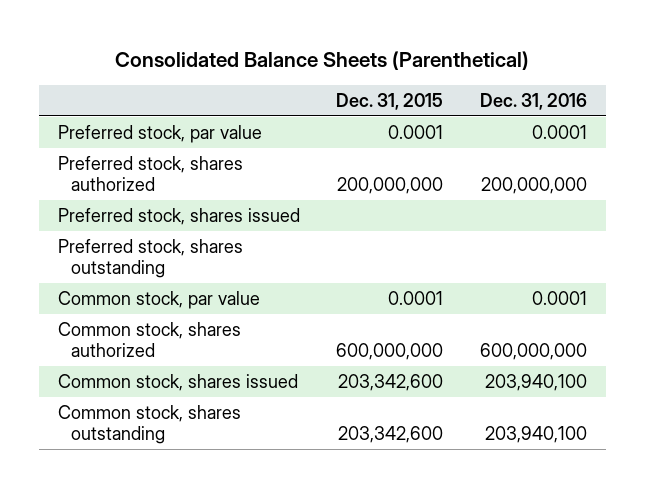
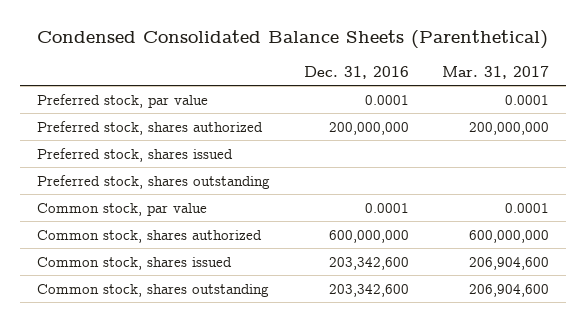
- Consolidated Balance Sheets (Parenthetical)
+ Condensed Consolidated Balance Sheets (Parenthetical)
- | Dec. 31, 2015 | Dec. 31, 2016
+ | Dec. 31, 2016 | Mar. 31, 2017
- Common stock, shares issued | 203,342,600 | 203,940,100
- Common stock, shares outstanding | 203,342,600 | 203,940,100
+ Common stock, shares issued | 203,342,600 | 206,904,600
+ Common stock, shares outstanding | 203,342,600 | 206,904,600

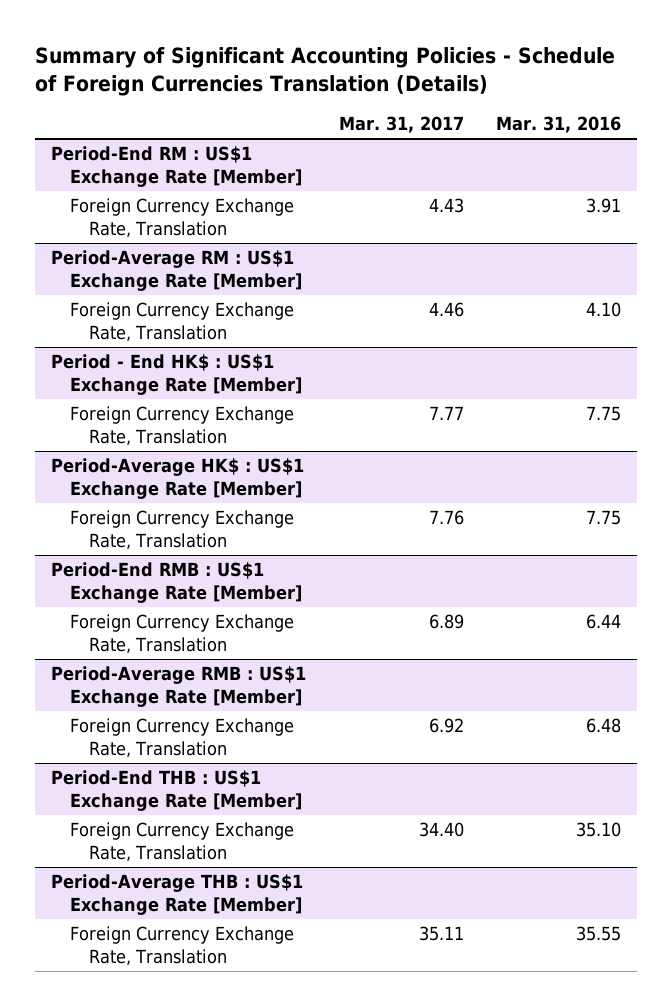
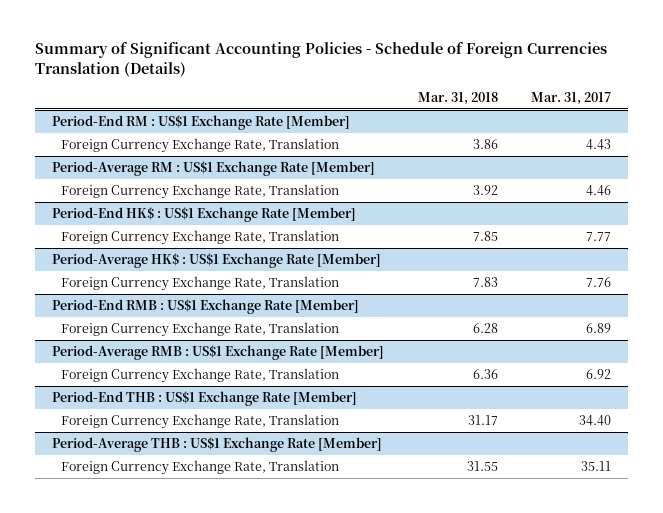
- | Mar. 31, 2017 | Mar. 31, 2016
+ | Mar. 31, 2018 | Mar. 31, 2017
- Period - End HK$ : US$1 Exchange Rate [Member]
+ Period-End HK$ : US$1 Exchange Rate [Member]

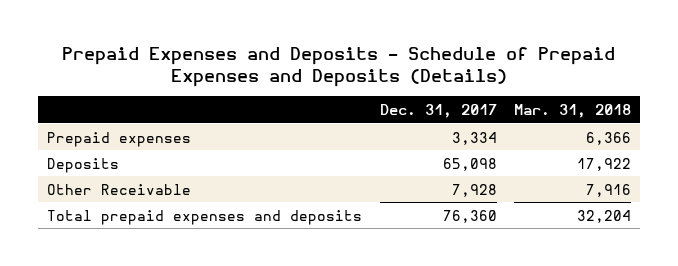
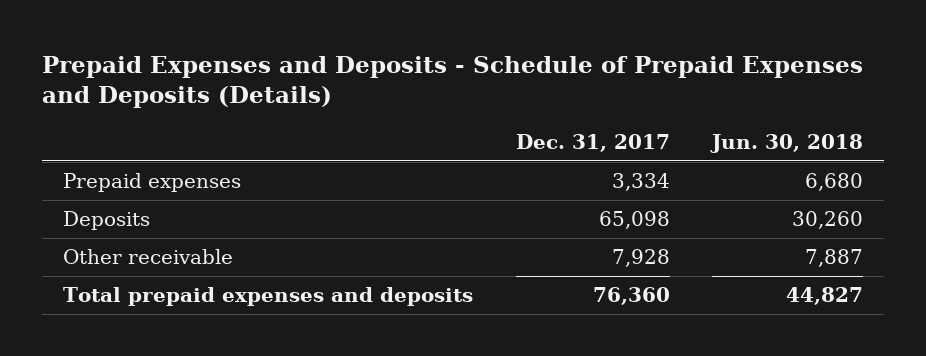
- | Dec. 31, 2017 | Mar. 31, 2018
+ | Dec. 31, 2017 | Jun. 30, 2018
- Other Receivable | 7,928 | 7,916
+ Other receivable | 7,928 | 7,887

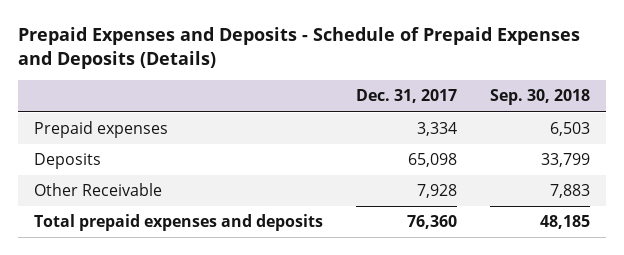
- | Dec. 31, 2017 | Jun. 30, 2018
+ | Dec. 31, 2017 | Sep. 30, 2018
- Other receivable | 7,928 | 7,887
+ Other Receivable | 7,928 | 7,883

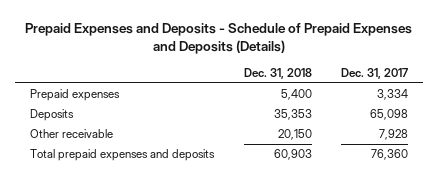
- | Dec. 31, 2017 | Sep. 30, 2018
+ | Dec. 31, 2018 | Dec. 31, 2017
- Other Receivable | 7,928 | 7,883
+ Other receivable | 20,150 | 7,928

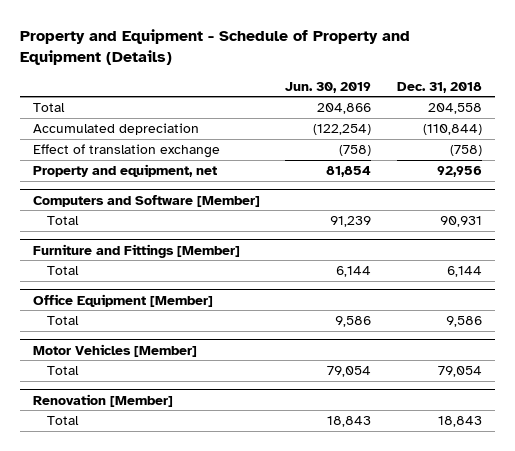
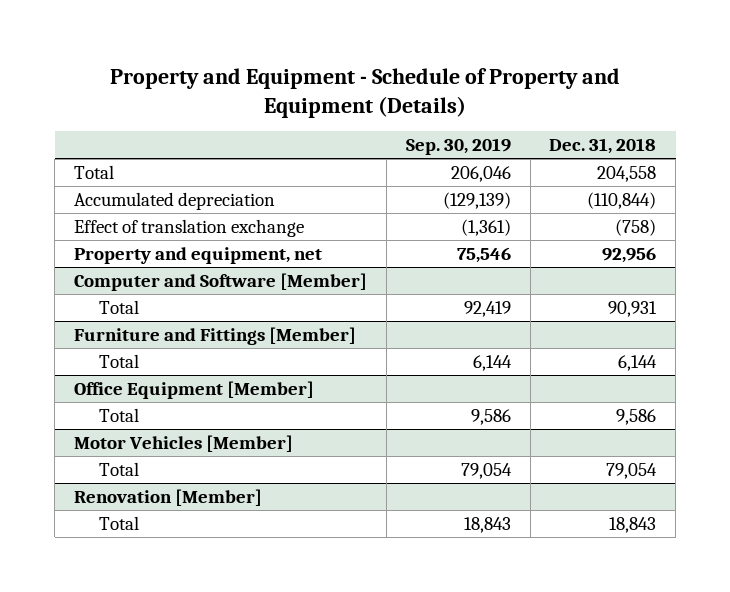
- | Jun. 30, 2019 | Dec. 31, 2018
+ | Sep. 30, 2019 | Dec. 31, 2018
- Computers and Software [Member]
+ Computer and Software [Member]

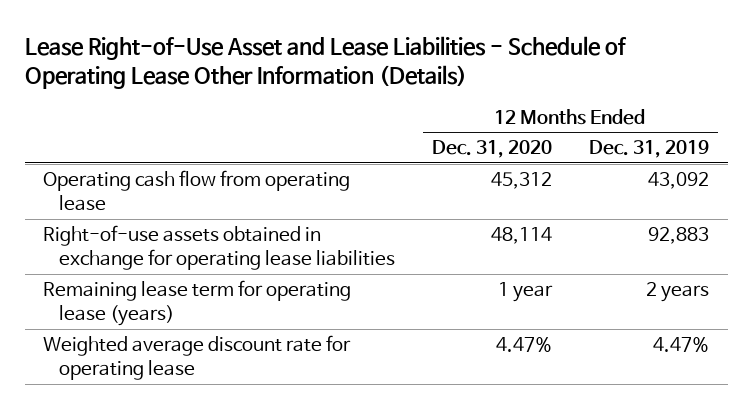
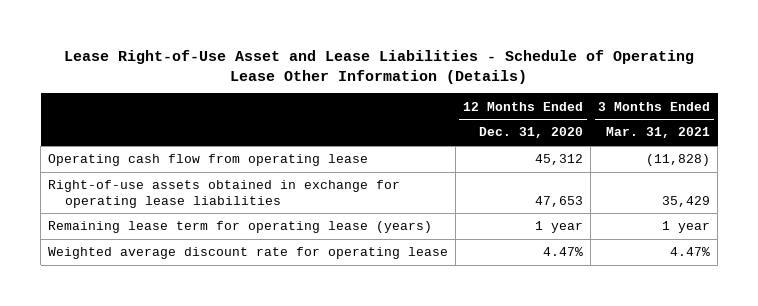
- | 12 Months Ended Dec. 31, 2020 | 12 Months Ended Dec. 31, 2019
+ | 12 Months Ended Dec. 31, 2020 | 3 Months Ended Mar. 31, 2021
- Right-of-use assets obtained in exchange for operating lease liabilities | 48,114 | 92,883
+ Right-of-use assets obtained in exchange for operating lease liabilities | 47,653 | 35,429

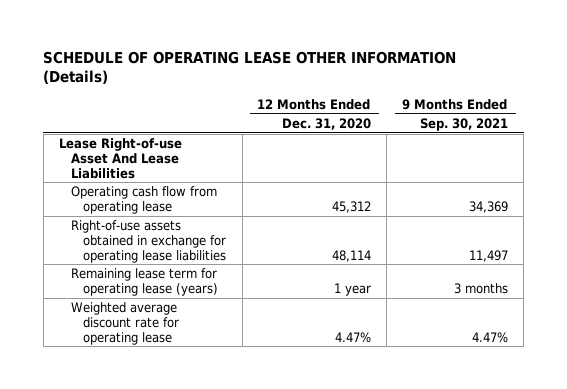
- Lease Right-of-Use Asset and Lease Liabilities - Schedule of Operating Lease Other Information (Details)
+ SCHEDULE OF OPERATING LEASE OTHER INFORMATION (Details)
- | 12 Months Ended Dec. 31, 2020 | 3 Months Ended Mar. 31, 2021
+ | 12 Months Ended Dec. 31, 2020 | 9 Months Ended Sep. 30, 2021
+ Lease Right-of-use Asset And Lease Liabilities
- Right-of-use assets obtained in exchange for operating lease liabilities | 47,653 | 35,429
+ Right-of-use assets obtained in exchange for operating lease liabilities | 48,114 | 11,497

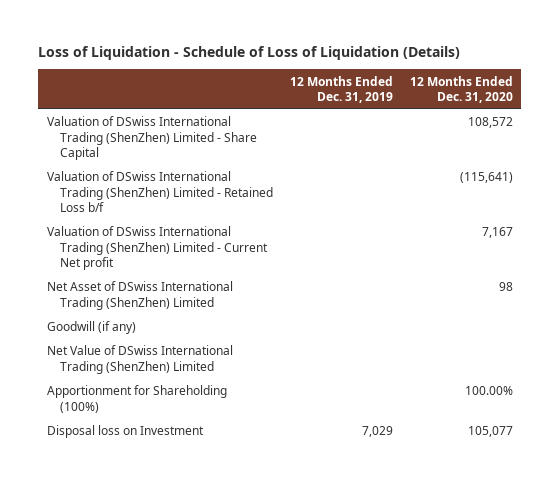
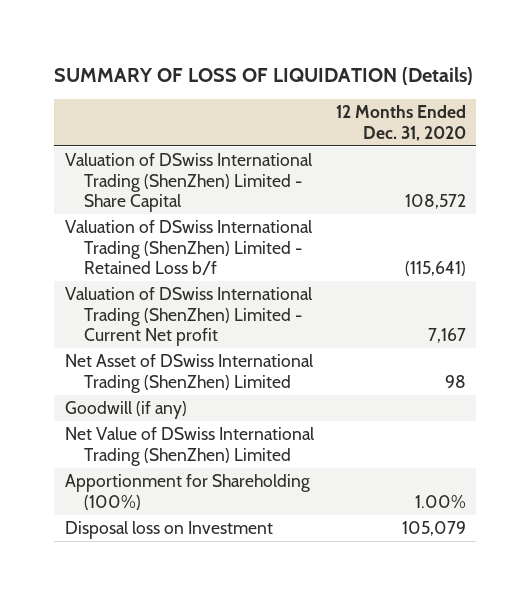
- Loss of Liquidation - Schedule of Loss of Liquidation (Details)
+ SUMMARY OF LOSS OF LIQUIDATION (Details)
- | 12 Months Ended Dec. 31, 2019 | 12 Months Ended Dec. 31, 2020
+ | 12 Months Ended Dec. 31, 2020
- Apportionment for Shareholding (100%) | | 100.00%
- Disposal loss on Investment | 7,029 | 105,077
+ Apportionment for Shareholding (100%) | 1.00%
+ Disposal loss on Investment | 105,079

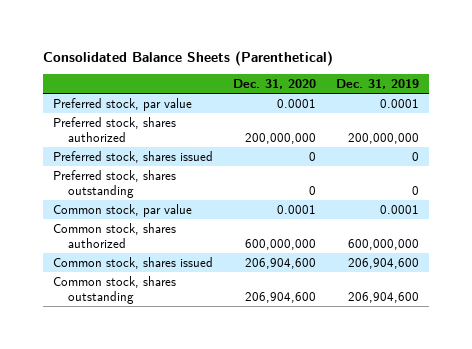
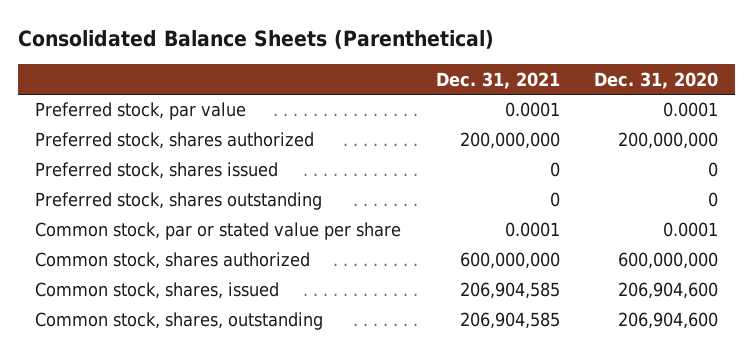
- | Dec. 31, 2020 | Dec. 31, 2019
+ | Dec. 31, 2021 | Dec. 31, 2020
- Common stock, par value | 0.0001 | 0.0001
+ Common stock, par or stated value per share | 0.0001 | 0.0001
- Common stock, shares issued | 206,904,600 | 206,904,600
- Common stock, shares outstanding | 206,904,600 | 206,904,600
+ Common stock, shares, issued | 206,904,585 | 206,904,600
+ Common stock, shares, outstanding | 206,904,585 | 206,904,600

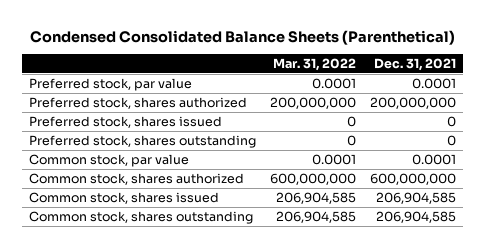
- Consolidated Balance Sheets (Parenthetical)
+ Condensed Consolidated Balance Sheets (Parenthetical)
- | Dec. 31, 2021 | Dec. 31, 2020
+ | Mar. 31, 2022 | Dec. 31, 2021
- Common stock, par or stated value per share | 0.0001 | 0.0001
+ Common stock, par value | 0.0001 | 0.0001
- Common stock, shares, issued | 206,904,585 | 206,904,600
- Common stock, shares, outstanding | 206,904,585 | 206,904,600
+ Common stock, shares issued | 206,904,585 | 206,904,585
+ Common stock, shares outstanding | 206,904,585 | 206,904,585

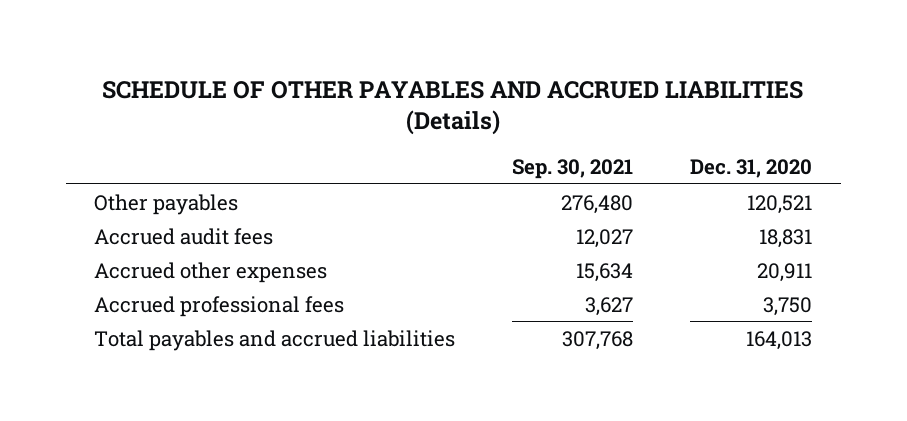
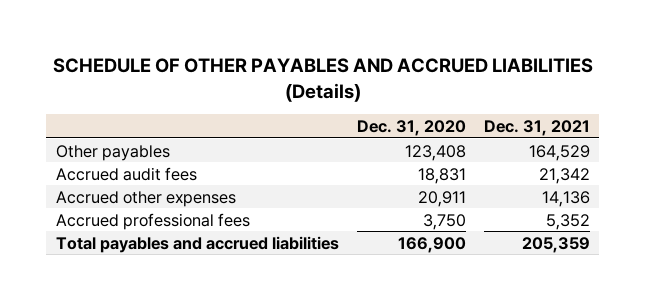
- | Sep. 30, 2021 | Dec. 31, 2020
+ | Dec. 31, 2020 | Dec. 31, 2021
- Other payables | 276,480 | 120,521
+ Other payables | 123,408 | 164,529
- Total payables and accrued liabilities | 307,768 | 164,013
+ Total payables and accrued liabilities | 166,900 | 205,359

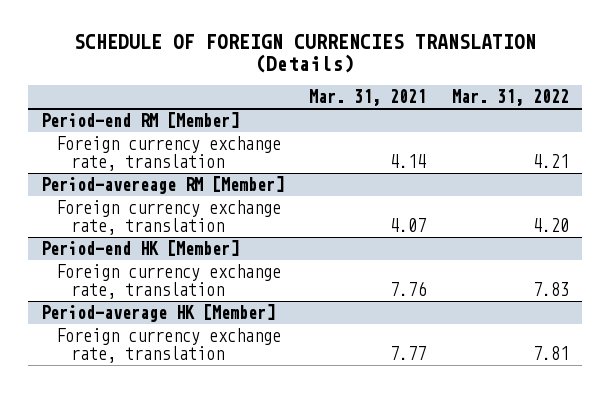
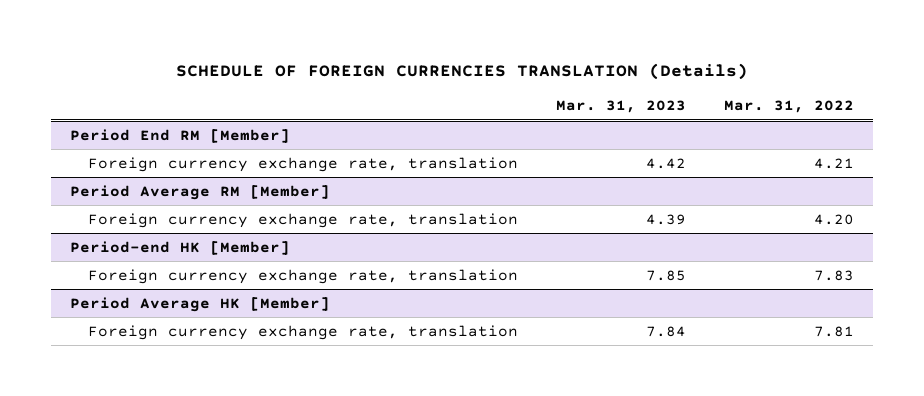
- | Mar. 31, 2021 | Mar. 31, 2022
+ | Mar. 31, 2023 | Mar. 31, 2022
- Period-end RM [Member]
+ Period End RM [Member]
- Period-avereage RM [Member]
+ Period Average RM [Member]
- Period-average HK [Member]
+ Period Average HK [Member]

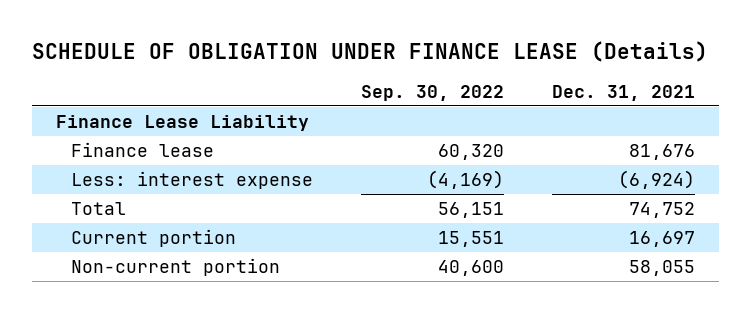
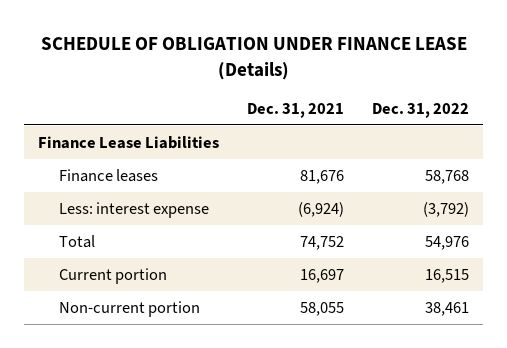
- | Sep. 30, 2022 | Dec. 31, 2021
+ | Dec. 31, 2021 | Dec. 31, 2022
- Finance Lease Liability
- Finance lease | 60,320 | 81,676
+ Finance Lease Liabilities
+ Finance leases | 81,676 | 58,768

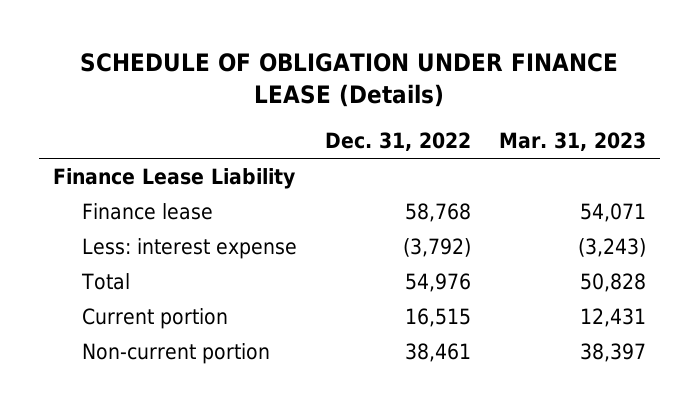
- | Dec. 31, 2021 | Dec. 31, 2022
+ | Dec. 31, 2022 | Mar. 31, 2023
- Finance Lease Liabilities
- Finance leases | 81,676 | 58,768
+ Finance Lease Liability
+ Finance lease | 58,768 | 54,071

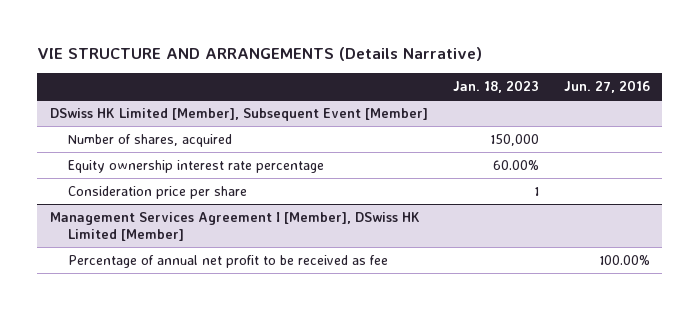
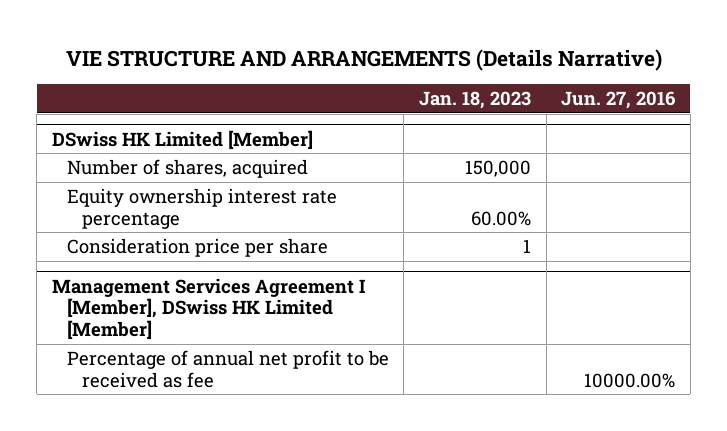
- DSwiss HK Limited [Member], Subsequent Event [Member]
+ DSwiss HK Limited [Member]
@ Management Services Agreement I [Member], DSwiss HK Limited [Member]
- Percentage of annual net profit to be received as fee | | 100.00%
+ Percentage of annual net profit to be received as fee | | 10000.00%

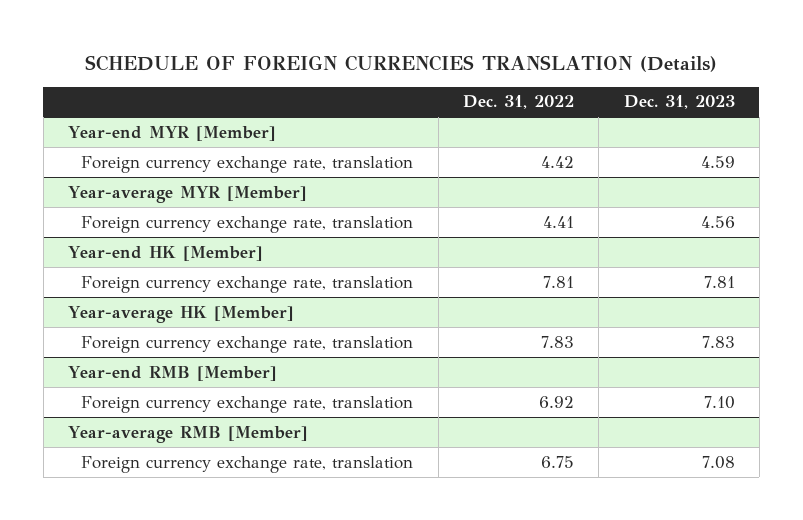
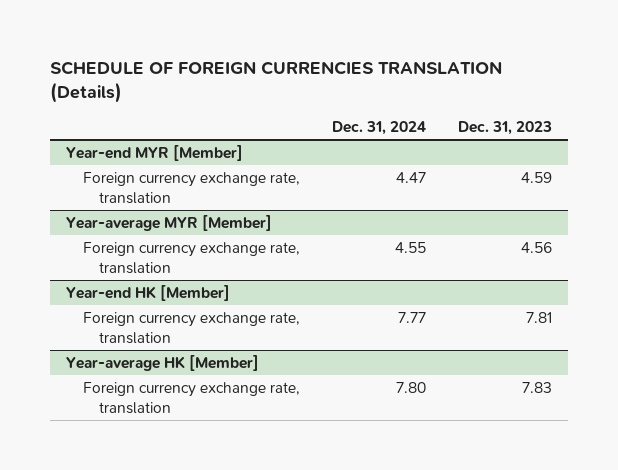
- | Dec. 31, 2022 | Dec. 31, 2023
+ | Dec. 31, 2024 | Dec. 31, 2023
- Year-end RMB [Member]
- Foreign currency exchange rate, translation | 6.92 | 7.10
- Year-average RMB [Member]
- Foreign currency exchange rate, translation | 6.75 | 7.08

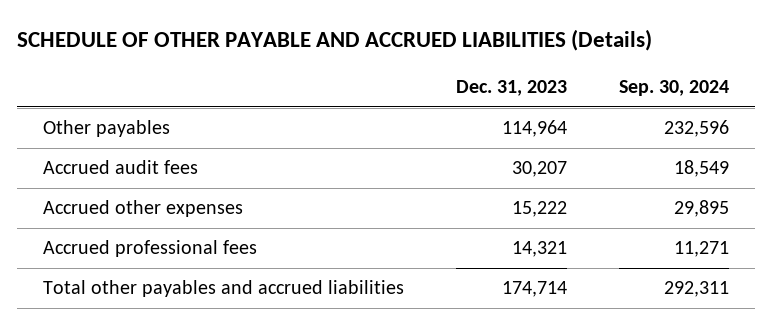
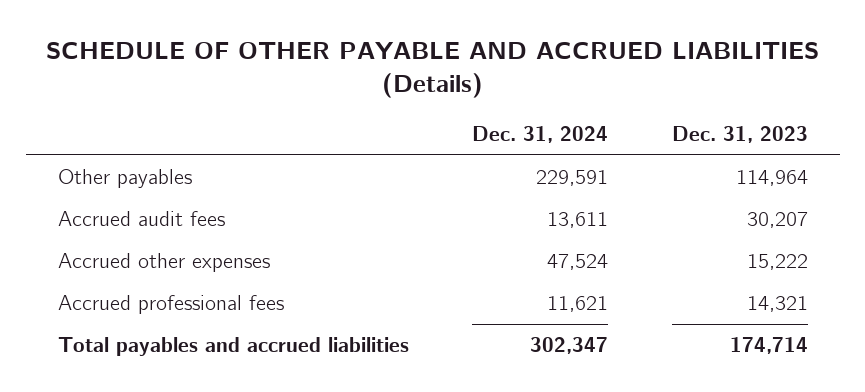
- | Dec. 31, 2023 | Sep. 30, 2024
+ | Dec. 31, 2024 | Dec. 31, 2023
- Total other payables and accrued liabilities | 174,714 | 292,311
+ Total payables and accrued liabilities | 302,347 | 174,714

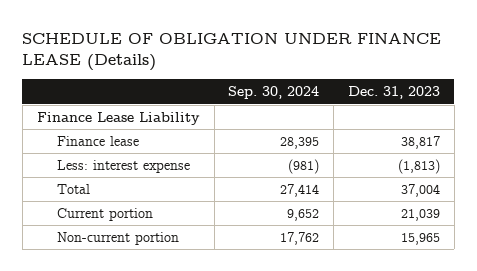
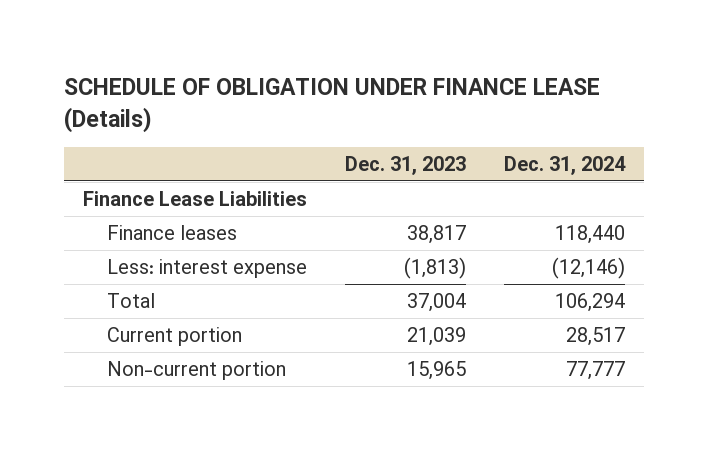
- | Sep. 30, 2024 | Dec. 31, 2023
+ | Dec. 31, 2023 | Dec. 31, 2024
- Finance Lease Liability
- Finance lease | 28,395 | 38,817
+ Finance Lease Liabilities
+ Finance leases | 38,817 | 118,440

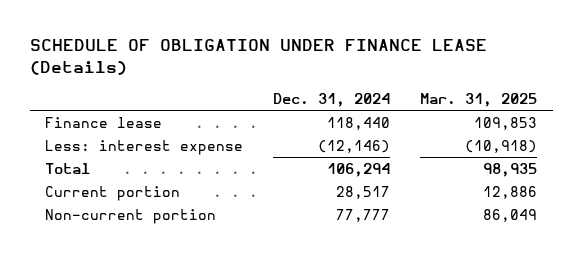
- | Dec. 31, 2023 | Dec. 31, 2024
+ | Dec. 31, 2024 | Mar. 31, 2025
- Finance Lease Liabilities
- Finance leases | 38,817 | 118,440
+ Finance lease | 118,440 | 109,853

